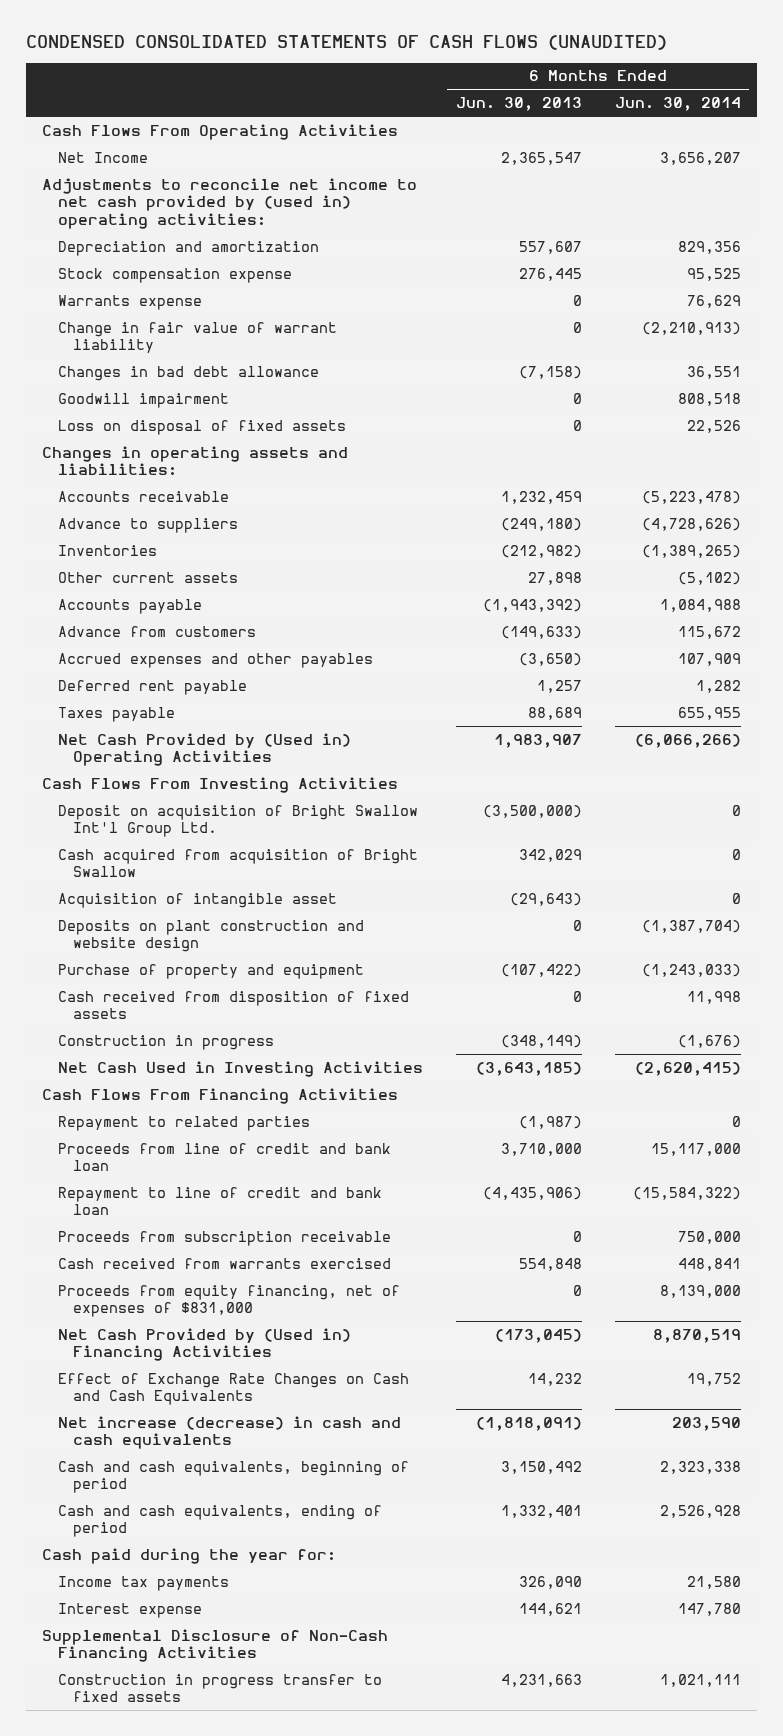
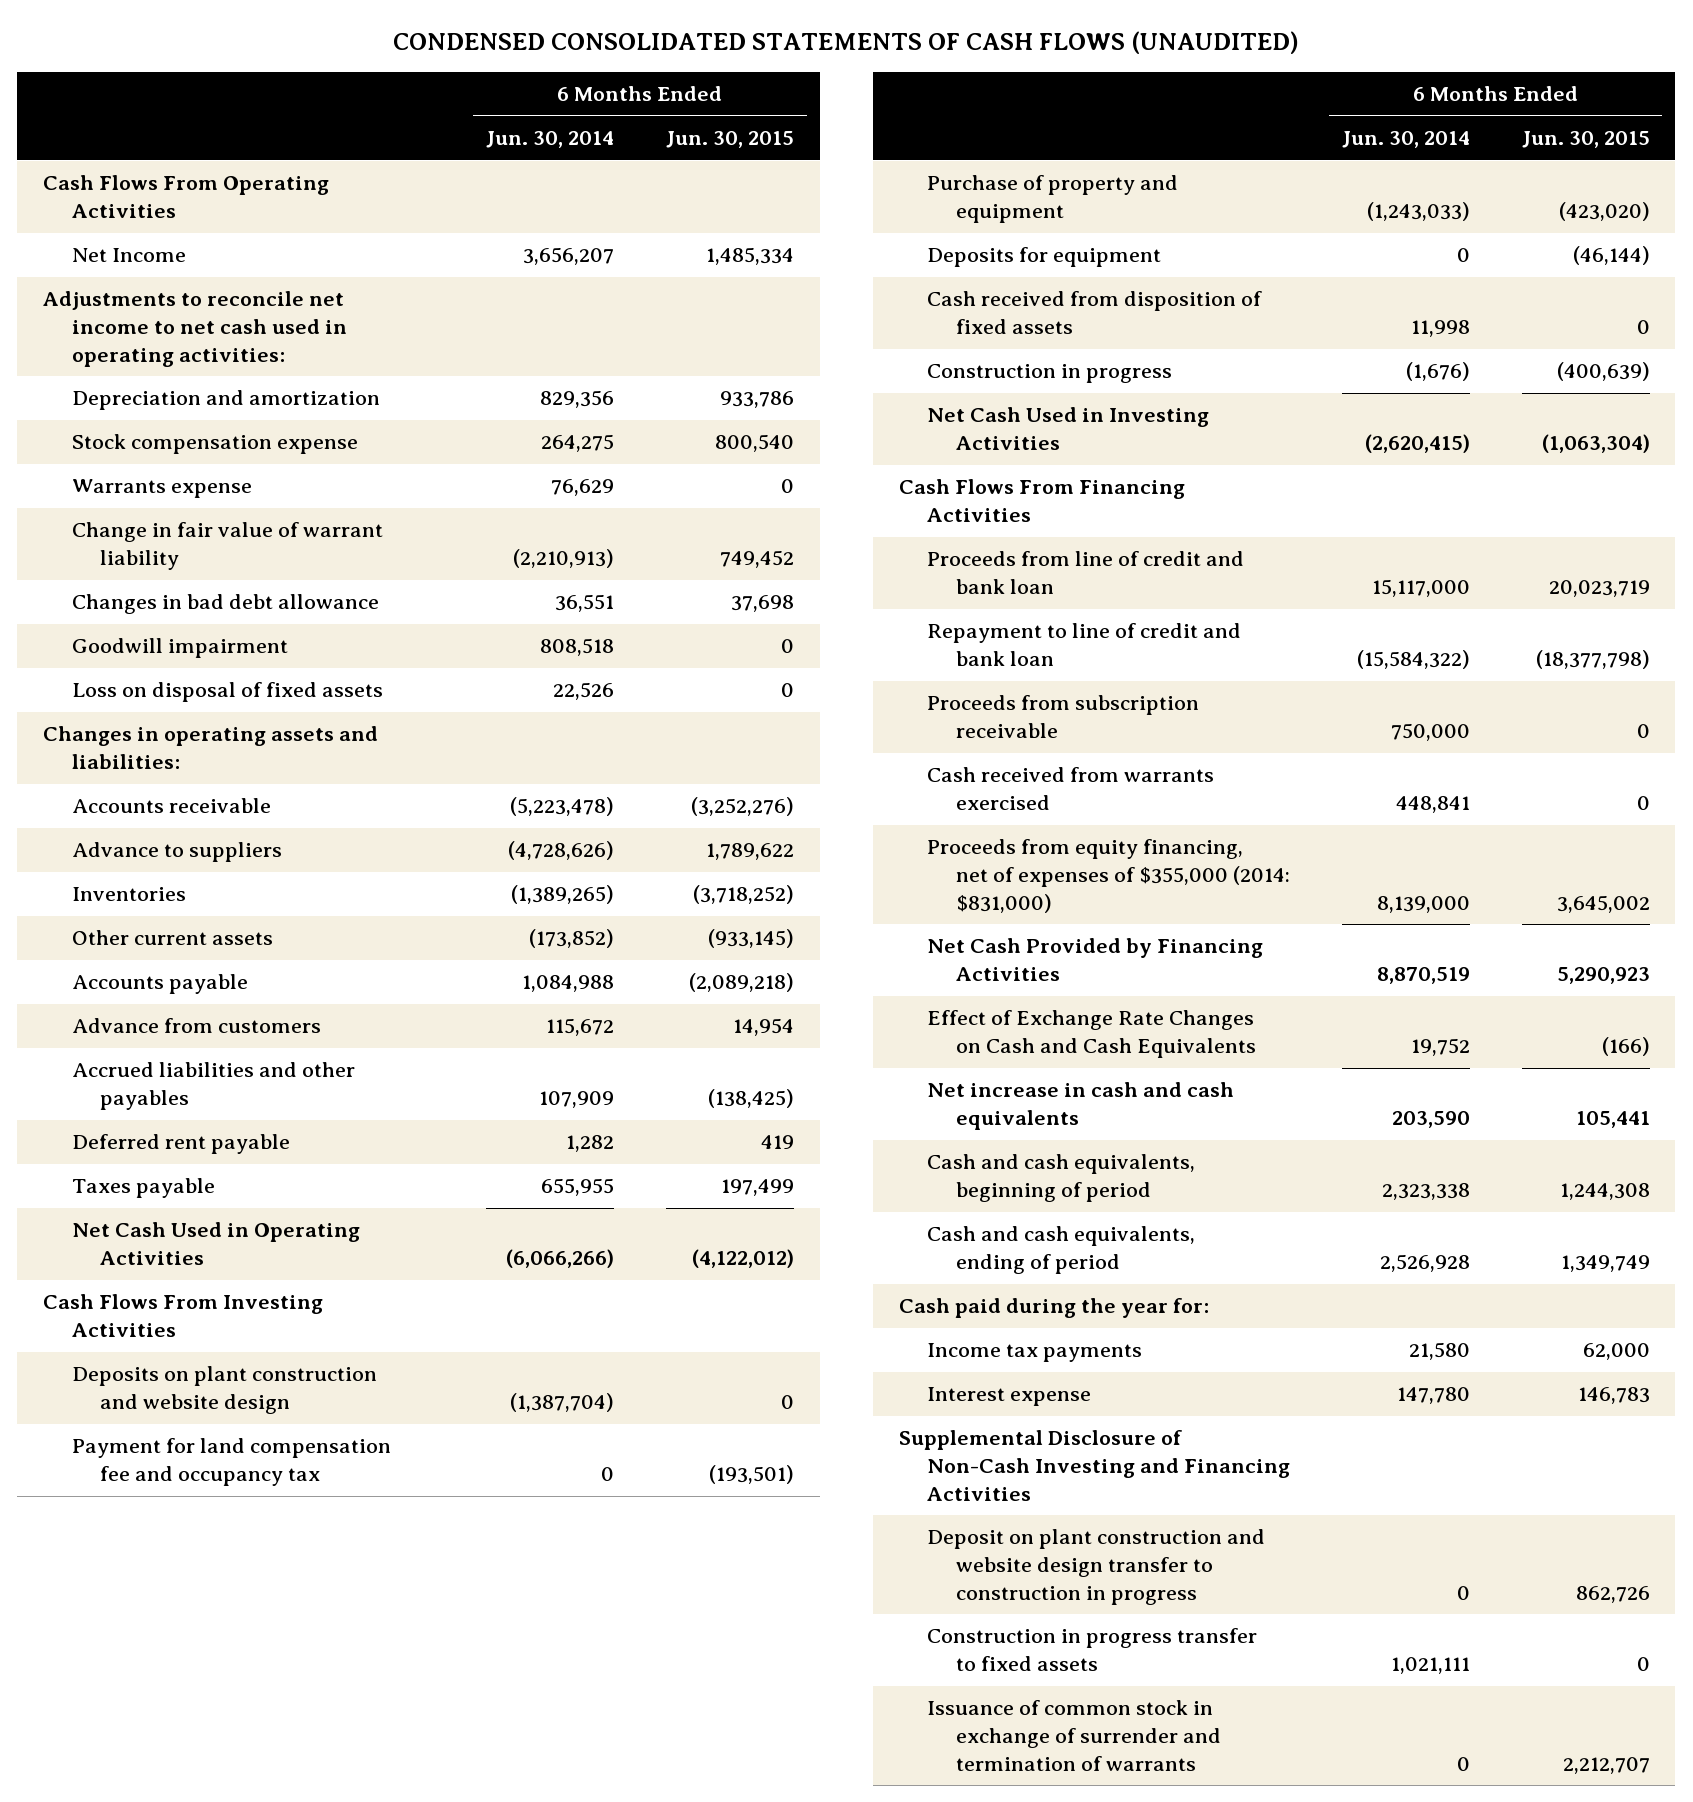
- | 6 Months Ended Jun. 30, 2013 | 6 Months Ended Jun. 30, 2014
+ | 6 Months Ended Jun. 30, 2014 | 6 Months Ended Jun. 30, 2015
- Adjustments to reconcile net income to net cash provided by (used in) operating activities:
+ Adjustments to reconcile net income to net cash used in operating activities:
- Stock compensation expense | 276,445 | 95,525
+ Stock compensation expense | 264,275 | 800,540
- Other current assets | 27,898 | (5,102)
+ Other current assets | (173,852) | (933,145)
- Accrued expenses and other payables | (3,650) | 107,909
+ Accrued liabilities and other payables | 107,909 | (138,425)
- Net Cash Provided by (Used in) Operating Activities | 1,983,907 | (6,066,266)
+ Net Cash Used in Operating Activities | (6,066,266) | (4,122,012)
- Deposit on acquisition of Bright Swallow Int'l Group Ltd. | (3,500,000) | 0
- Cash acquired from acquisition of Bright Swallow | 342,029 | 0
- Acquisition of intangible asset | (29,643) | 0
+ Payment for land compensation fee and occupancy tax | 0 | (193,501)
+ Deposits for equipment | 0 | (46,144)
- Repayment to related parties | (1,987) | 0
- Proceeds from equity financing, net of expenses of $831,000 | 0 | 8,139,000
- Net Cash Provided by (Used in) Financing Activities | (173,045) | 8,870,519
+ Proceeds from equity financing, net of expenses of $355,000 (2014: $831,000) | 8,139,000 | 3,645,002
+ Net Cash Provided by Financing Activities | 8,870,519 | 5,290,923
- Net increase (decrease) in cash and cash equivalents | (1,818,091) | 203,590
+ Net increase in cash and cash equivalents | 203,590 | 105,441
- Supplemental Disclosure of Non-Cash Financing Activities
+ Supplemental Disclosure of Non-Cash Investing and Financing Activities
+ Deposit on plant construction and website design transfer to construction in progress | 0 | 862,726
+ Issuance of common stock in exchange of surrender and termination of warrants | 0 | 2,212,707

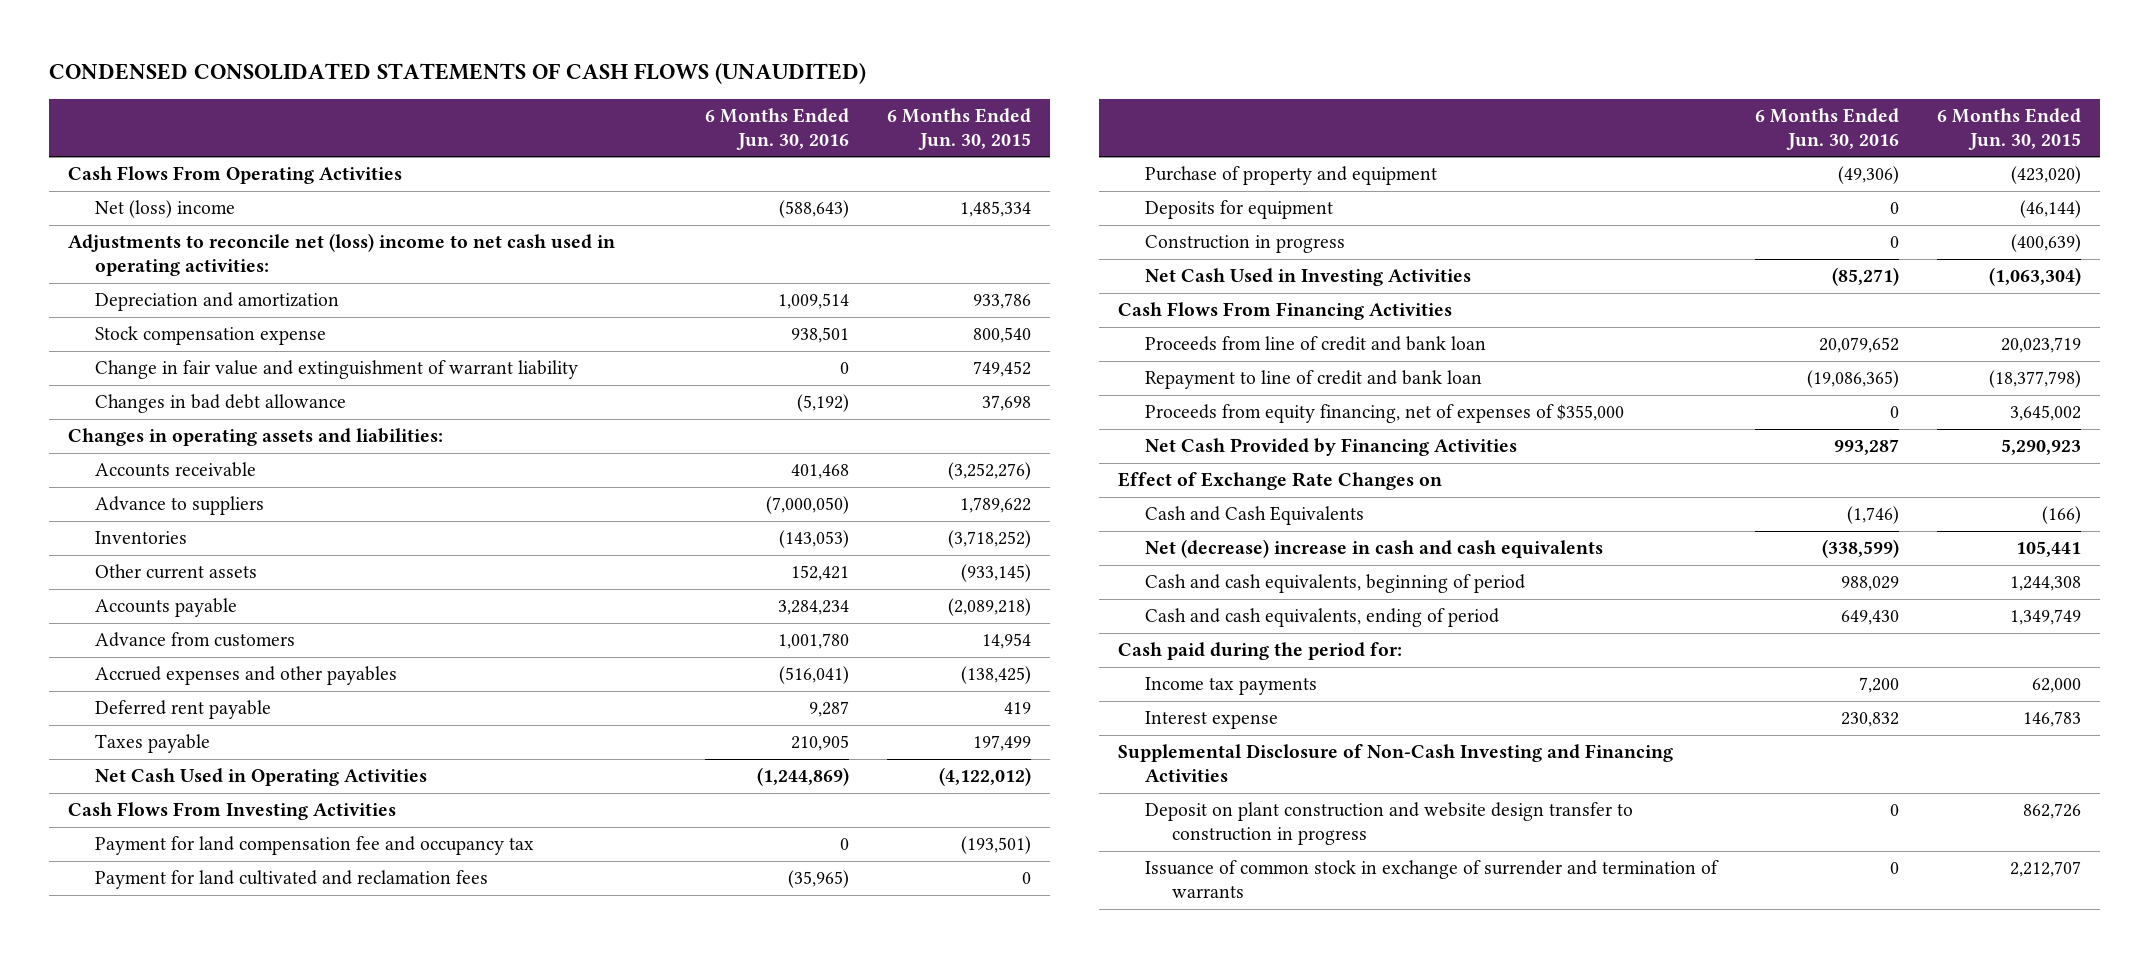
- | 6 Months Ended Jun. 30, 2014 | 6 Months Ended Jun. 30, 2015
+ | 6 Months Ended Jun. 30, 2016 | 6 Months Ended Jun. 30, 2015
- Net Income | 3,656,207 | 1,485,334
- Adjustments to reconcile net income to net cash used in operating activities:
+ Net (loss) income | (588,643) | 1,485,334
+ Adjustments to reconcile net (loss) income to net cash used in operating activities:
- Warrants expense | 76,629 | 0
- Change in fair value of warrant liability | (2,210,913) | 749,452
+ Change in fair value and extinguishment of warrant liability | 0 | 749,452
- Goodwill impairment | 808,518 | 0
- Loss on disposal of fixed assets | 22,526 | 0
- Accrued liabilities and other payables | 107,909 | (138,425)
+ Accrued expenses and other payables | (516,041) | (138,425)
- Deposits on plant construction and website design | (1,387,704) | 0
+ Payment for land cultivated and reclamation fees | (35,965) | 0
- Cash received from disposition of fixed assets | 11,998 | 0
- Proceeds from subscription receivable | 750,000 | 0
- Cash received from warrants exercised | 448,841 | 0
- Proceeds from equity financing, net of expenses of $355,000 (2014: $831,000) | 8,139,000 | 3,645,002
+ Proceeds from equity financing, net of expenses of $355,000 | 0 | 3,645,002
- Effect of Exchange Rate Changes on Cash and Cash Equivalents | 19,752 | (166)
- Net increase in cash and cash equivalents | 203,590 | 105,441
+ Effect of Exchange Rate Changes on
+ Cash and Cash Equivalents | (1,746) | (166)
+ Net (decrease) increase in cash and cash equivalents | (338,599) | 105,441
- Cash paid during the year for:
+ Cash paid during the period for:
- Construction in progress transfer to fixed assets | 1,021,111 | 0

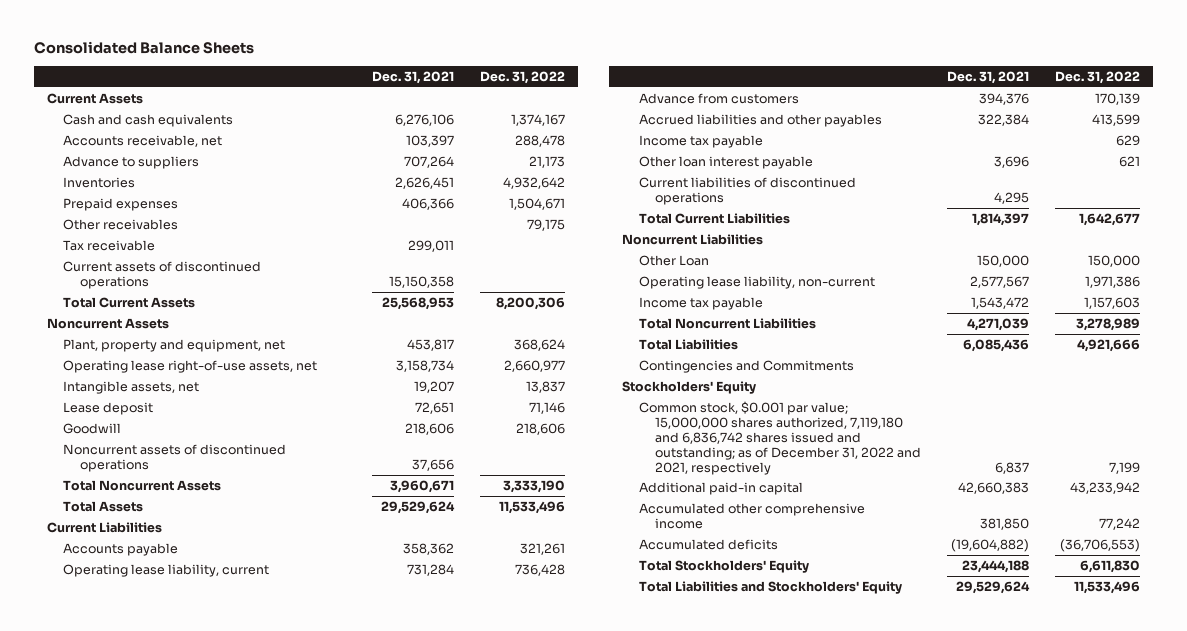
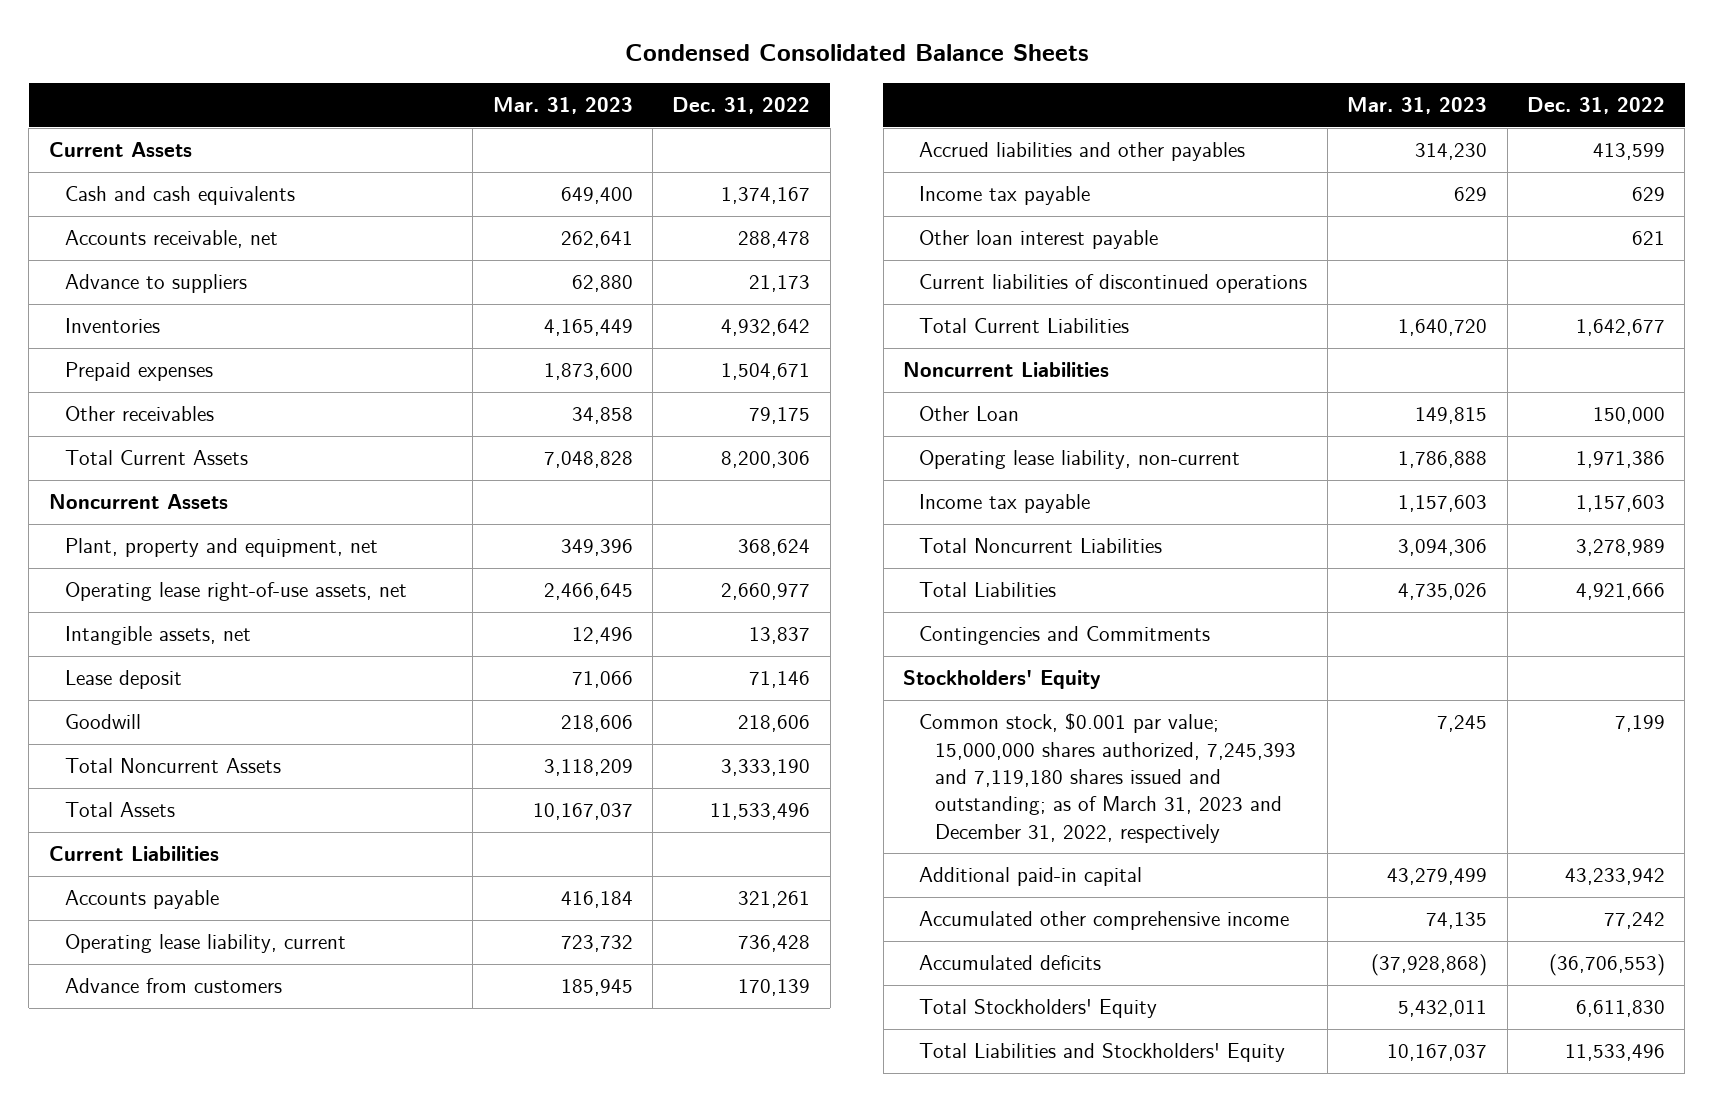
- Consolidated Balance Sheets
+ Condensed Consolidated Balance Sheets
- | Dec. 31, 2021 | Dec. 31, 2022
+ | Mar. 31, 2023 | Dec. 31, 2022
- Tax receivable | 299,011 |
- Current assets of discontinued operations | 15,150,358 |
- Noncurrent assets of discontinued operations | 37,656 |
- Common stock, $0.001 par value; 15,000,000 shares authorized, 7,119,180 and 6,836,742 shares issued and outstanding; as of December 31, 2022 and 2021, respectively | 6,837 | 7,199
+ Common stock, $0.001 par value; 15,000,000 shares authorized, 7,245,393 and 7,119,180 shares issued and outstanding; as of March 31, 2023 and December 31, 2022, respectively | 7,245 | 7,199

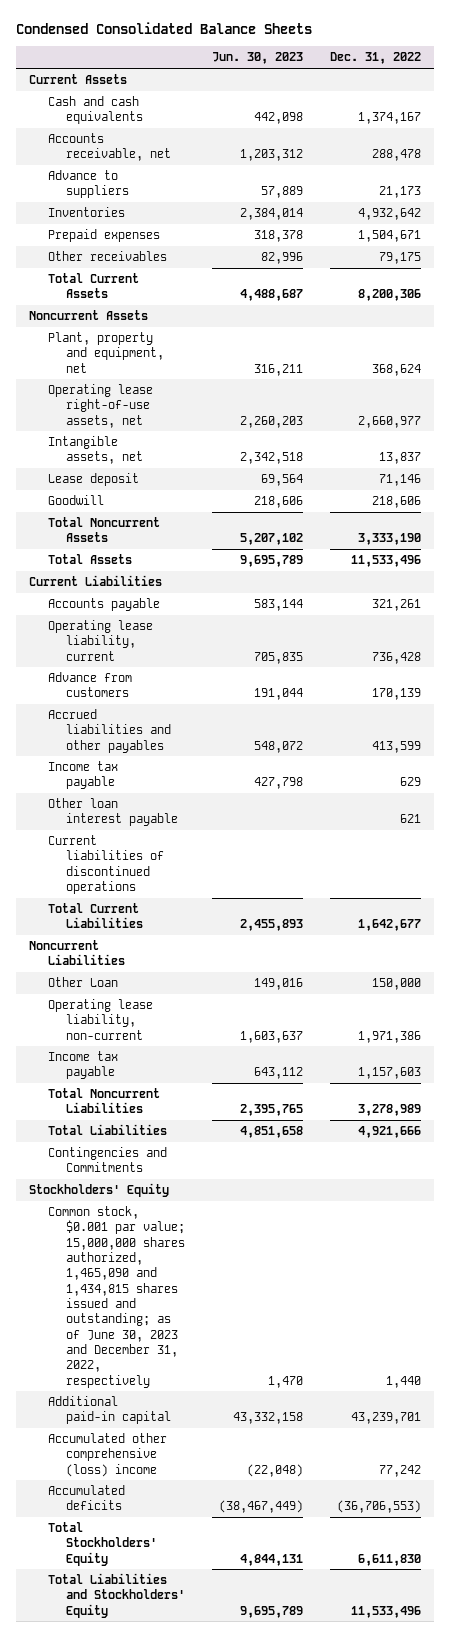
- | Mar. 31, 2023 | Dec. 31, 2022
+ | Jun. 30, 2023 | Dec. 31, 2022
- Common stock, $0.001 par value; 15,000,000 shares authorized, 7,245,393 and 7,119,180 shares issued and outstanding; as of March 31, 2023 and December 31, 2022, respectively | 7,245 | 7,199
- Additional paid-in capital | 43,279,499 | 43,233,942
- Accumulated other comprehensive income | 74,135 | 77,242
+ Common stock, $0.001 par value; 15,000,000 shares authorized, 1,465,090 and 1,434,815 shares issued and outstanding; as of June 30, 2023 and December 31, 2022, respectively | 1,470 | 1,440
+ Additional paid-in capital | 43,332,158 | 43,239,701
+ Accumulated other comprehensive (loss) income | (22,048) | 77,242

